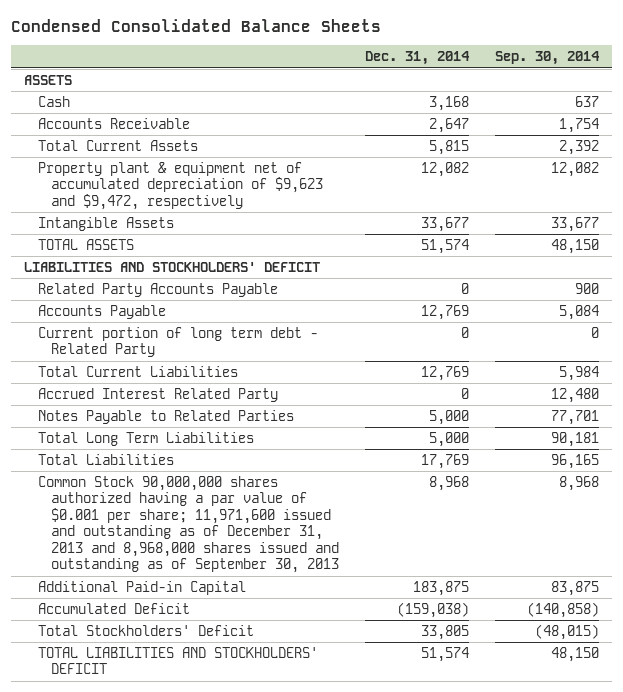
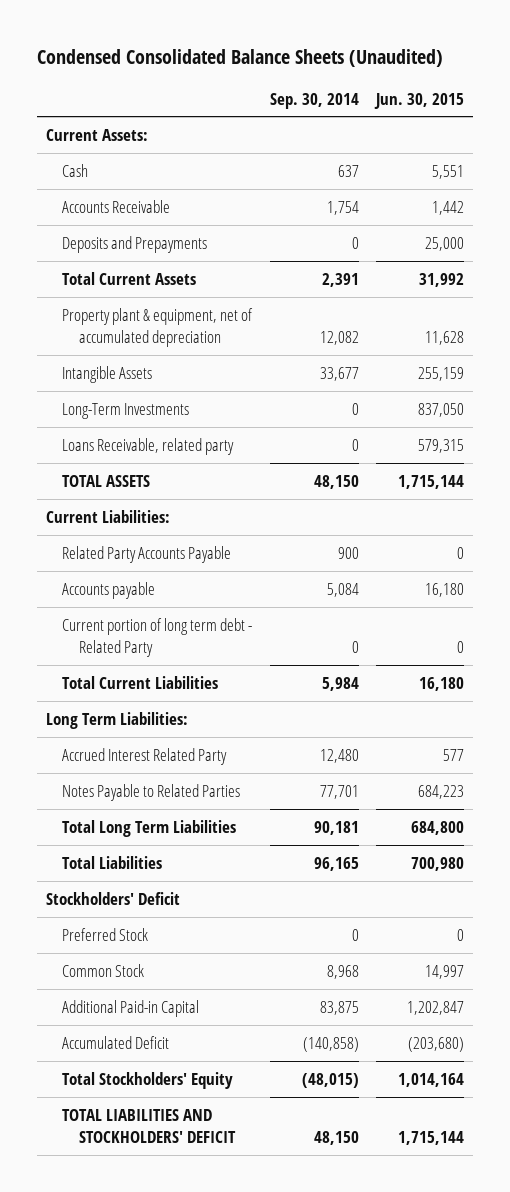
- Condensed Consolidated Balance Sheets
+ Condensed Consolidated Balance Sheets (Unaudited)
- | Dec. 31, 2014 | Sep. 30, 2014
+ | Sep. 30, 2014 | Jun. 30, 2015
- ASSETS
+ Current Assets:
- Total Current Assets | 5,815 | 2,392
- Property plant & equipment net of accumulated depreciation of $9,623 and $9,472, respectively | 12,082 | 12,082
+ Deposits and Prepayments | 0 | 25,000
+ Total Current Assets | 2,391 | 31,992
+ Property plant & equipment, net of accumulated depreciation | 12,082 | 11,628
+ Long-Term Investments | 0 | 837,050
+ Loans Receivable, related party | 0 | 579,315
- LIABILITIES AND STOCKHOLDERS' DEFICIT
+ Current Liabilities:
- Accounts Payable | 12,769 | 5,084
+ Accounts payable | 5,084 | 16,180
+ Long Term Liabilities:
- Common Stock 90,000,000 shares authorized having a par value of $0.001 per share; 11,971,600 issued and outstanding as of December 31, 2013 and 8,968,000 shares issued and outstanding as of September 30, 2013 | 8,968 | 8,968
+ Stockholders' Deficit
+ Preferred Stock | 0 | 0
+ Common Stock | 8,968 | 14,997
- Total Stockholders' Deficit | 33,805 | (48,015)
+ Total Stockholders' Equity | (48,015) | 1,014,164

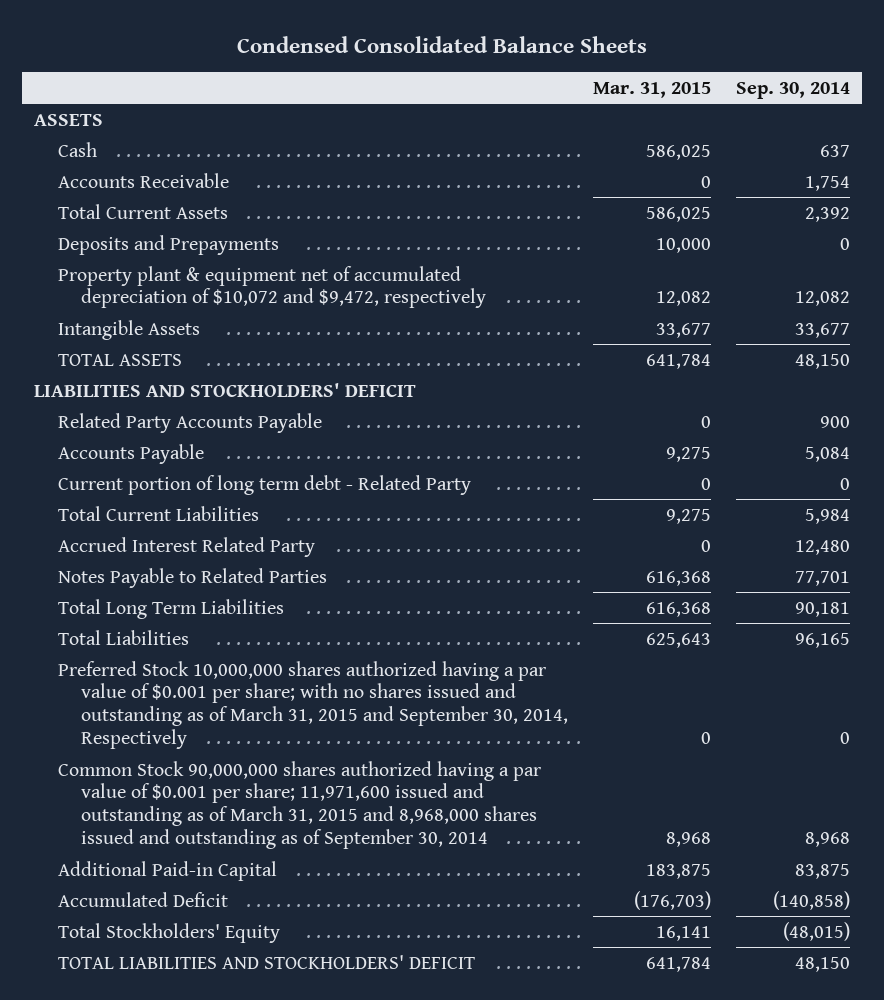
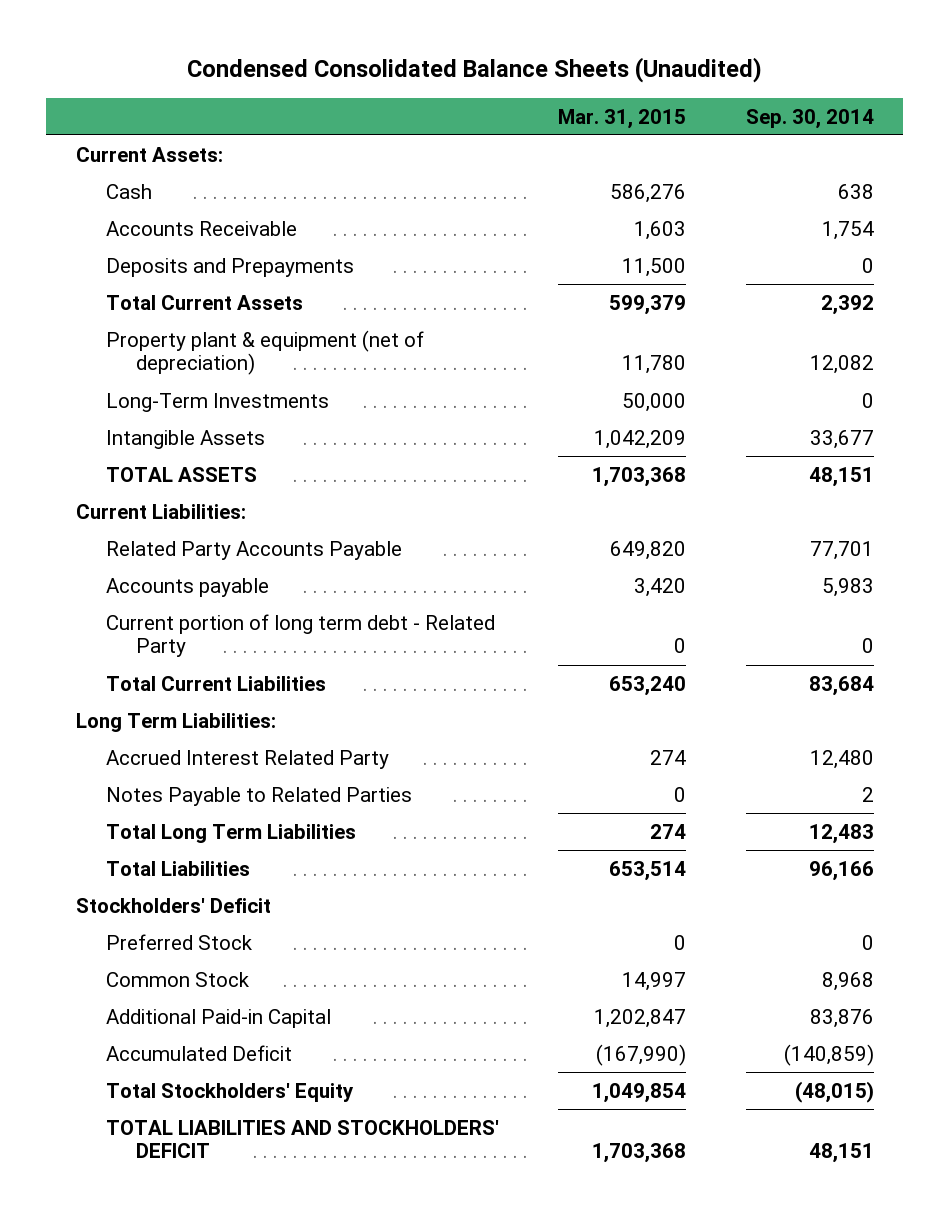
- Condensed Consolidated Balance Sheets
+ Condensed Consolidated Balance Sheets (Unaudited)
- ASSETS
- Cash | 586,025 | 637
- Accounts Receivable | 0 | 1,754
- Total Current Assets | 586,025 | 2,392
- Deposits and Prepayments | 10,000 | 0
- Property plant & equipment net of accumulated depreciation of $10,072 and $9,472, respectively | 12,082 | 12,082
- Intangible Assets | 33,677 | 33,677
- TOTAL ASSETS | 641,784 | 48,150
- LIABILITIES AND STOCKHOLDERS' DEFICIT
- Related Party Accounts Payable | 0 | 900
- Accounts Payable | 9,275 | 5,084
+ Current Assets:
+ Cash | 586,276 | 638
+ Accounts Receivable | 1,603 | 1,754
+ Deposits and Prepayments | 11,500 | 0
+ Total Current Assets | 599,379 | 2,392
+ Property plant & equipment (net of depreciation) | 11,780 | 12,082
+ Long-Term Investments | 50,000 | 0
+ Intangible Assets | 1,042,209 | 33,677
+ TOTAL ASSETS | 1,703,368 | 48,151
+ Current Liabilities:
+ Related Party Accounts Payable | 649,820 | 77,701
+ Accounts payable | 3,420 | 5,983
- Total Current Liabilities | 9,275 | 5,984
- Accrued Interest Related Party | 0 | 12,480
- Notes Payable to Related Parties | 616,368 | 77,701
- Total Long Term Liabilities | 616,368 | 90,181
- Total Liabilities | 625,643 | 96,165
- Preferred Stock 10,000,000 shares authorized having a par value of $0.001 per share; with no shares issued and outstanding as of March 31, 2015 and September 30, 2014, Respectively | 0 | 0
- Common Stock 90,000,000 shares authorized having a par value of $0.001 per share; 11,971,600 issued and outstanding as of March 31, 2015 and 8,968,000 shares issued and outstanding as of September 30, 2014 | 8,968 | 8,968
- Additional Paid-in Capital | 183,875 | 83,875
- Accumulated Deficit | (176,703) | (140,858)
- Total Stockholders' Equity | 16,141 | (48,015)
- TOTAL LIABILITIES AND STOCKHOLDERS' DEFICIT | 641,784 | 48,150
+ Total Current Liabilities | 653,240 | 83,684
+ Long Term Liabilities:
+ Accrued Interest Related Party | 274 | 12,480
+ Notes Payable to Related Parties | 0 | 2
+ Total Long Term Liabilities | 274 | 12,483
+ Total Liabilities | 653,514 | 96,166
+ Stockholders' Deficit
+ Preferred Stock | 0 | 0
+ Common Stock | 14,997 | 8,968
+ Additional Paid-in Capital | 1,202,847 | 83,876
+ Accumulated Deficit | (167,990) | (140,859)
+ Total Stockholders' Equity | 1,049,854 | (48,015)
+ TOTAL LIABILITIES AND STOCKHOLDERS' DEFICIT | 1,703,368 | 48,151

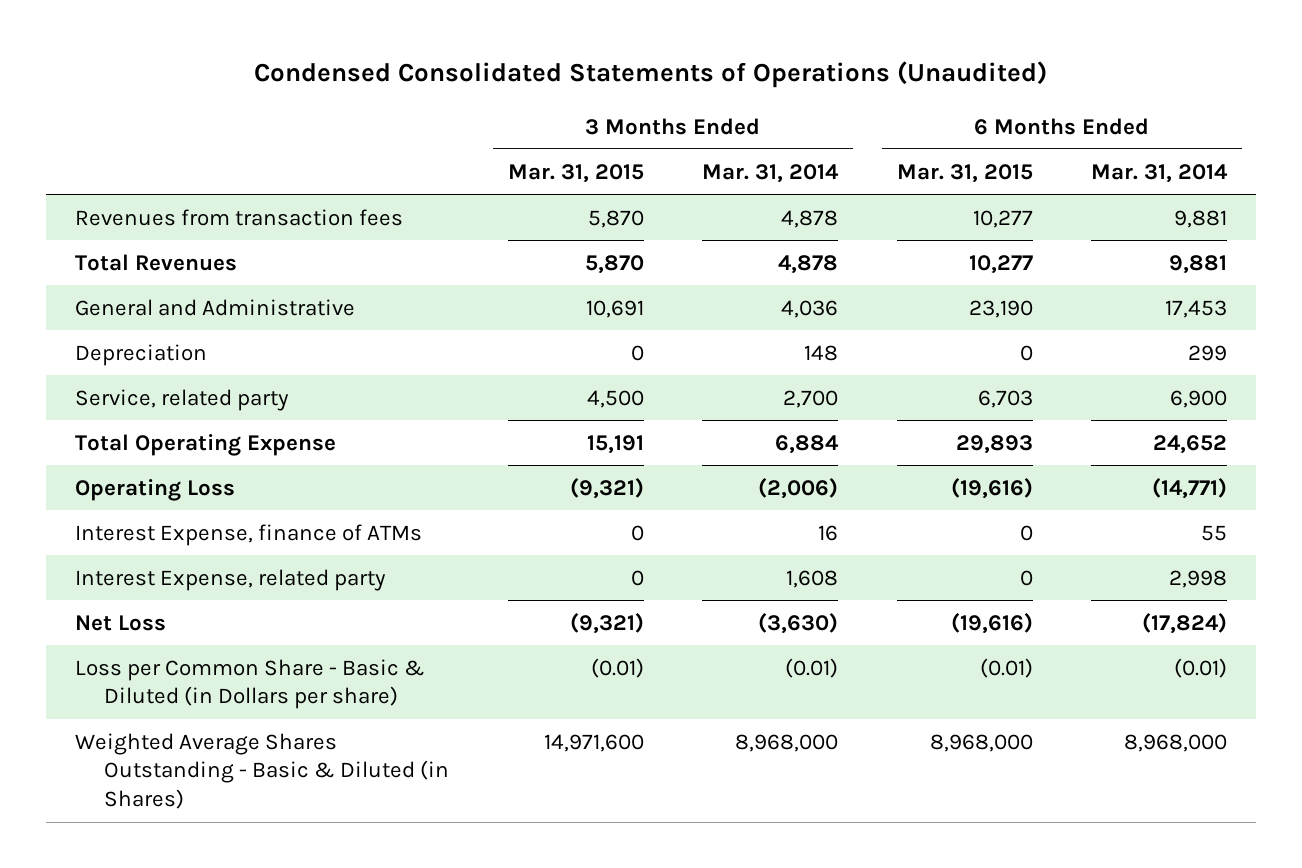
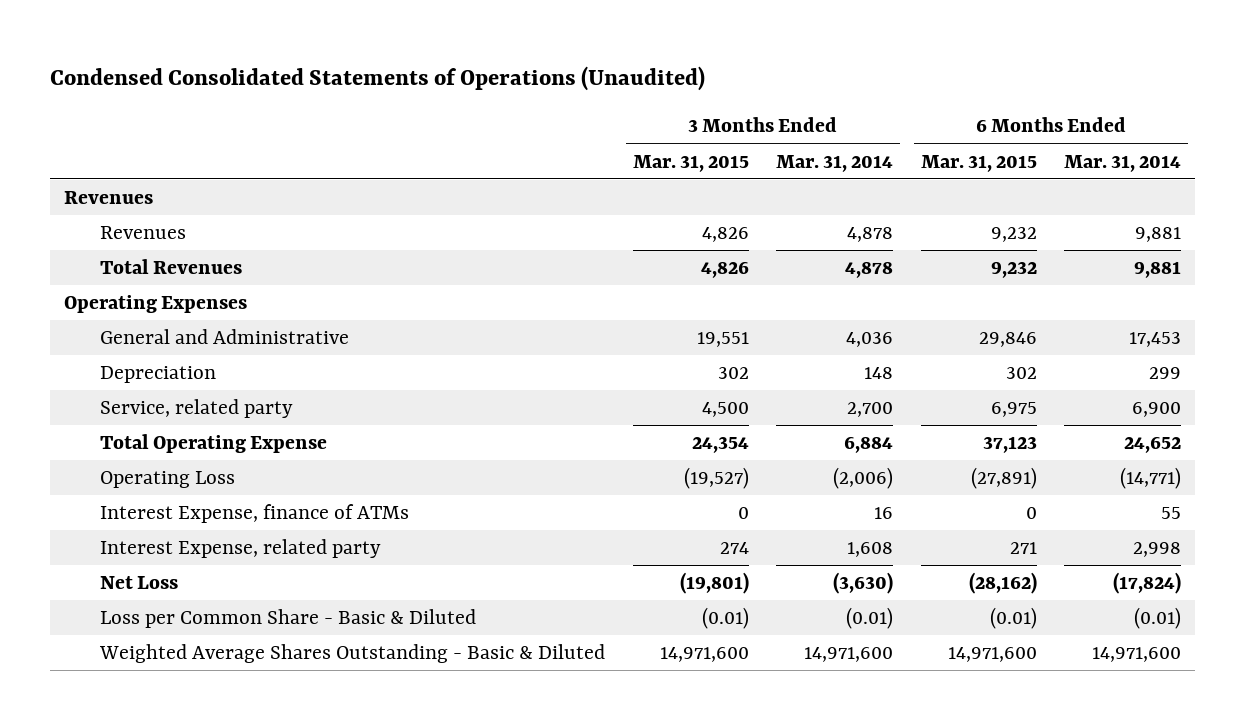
- Revenues from transaction fees | 5,870 | 4,878 | 10,277 | 9,881
- Total Revenues | 5,870 | 4,878 | 10,277 | 9,881
- General and Administrative | 10,691 | 4,036 | 23,190 | 17,453
- Depreciation | 0 | 148 | 0 | 299
- Service, related party | 4,500 | 2,700 | 6,703 | 6,900
- Total Operating Expense | 15,191 | 6,884 | 29,893 | 24,652
- Operating Loss | (9,321) | (2,006) | (19,616) | (14,771)
+ Revenues
+ Revenues | 4,826 | 4,878 | 9,232 | 9,881
+ Total Revenues | 4,826 | 4,878 | 9,232 | 9,881
+ Operating Expenses
+ General and Administrative | 19,551 | 4,036 | 29,846 | 17,453
+ Depreciation | 302 | 148 | 302 | 299
+ Service, related party | 4,500 | 2,700 | 6,975 | 6,900
+ Total Operating Expense | 24,354 | 6,884 | 37,123 | 24,652
+ Operating Loss | (19,527) | (2,006) | (27,891) | (14,771)
- Interest Expense, related party | 0 | 1,608 | 0 | 2,998
- Net Loss | (9,321) | (3,630) | (19,616) | (17,824)
- Loss per Common Share - Basic & Diluted (in Dollars per share) | (0.01) | (0.01) | (0.01) | (0.01)
- Weighted Average Shares Outstanding - Basic & Diluted (in Shares) | 14,971,600 | 8,968,000 | 8,968,000 | 8,968,000
+ Interest Expense, related party | 274 | 1,608 | 271 | 2,998
+ Net Loss | (19,801) | (3,630) | (28,162) | (17,824)
+ Loss per Common Share - Basic & Diluted | (0.01) | (0.01) | (0.01) | (0.01)
+ Weighted Average Shares Outstanding - Basic & Diluted | 14,971,600 | 14,971,600 | 14,971,600 | 14,971,600

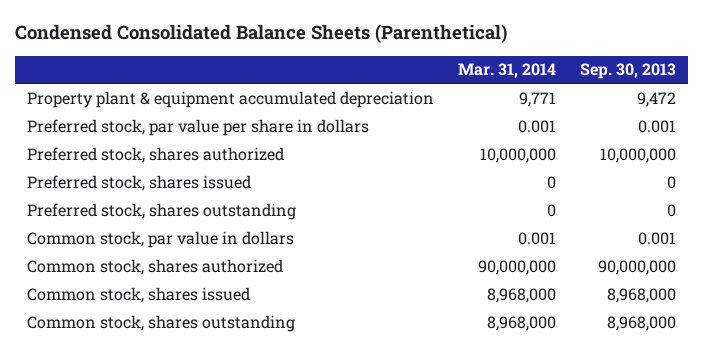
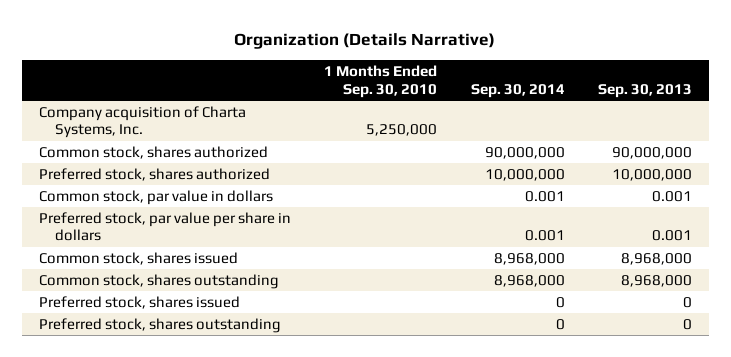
- Condensed Consolidated Balance Sheets (Parenthetical)
+ Organization (Details Narrative)
- | Mar. 31, 2014 | Sep. 30, 2013
+ | 1 Months Ended Sep. 30, 2010 | Sep. 30, 2014 | Sep. 30, 2013
- Property plant & equipment accumulated depreciation | 9,771 | 9,472
+ Company acquisition of Charta Systems, Inc. | 5,250,000 | |
moved up: Common stock, shares authorized | | 90,000,000 | 90,000,000
moved down: Preferred stock, par value per share in dollars | | 0.001 | 0.001
moved down: Preferred stock, shares issued | | 0 | 0
moved down: Preferred stock, shares outstanding | | 0 | 0

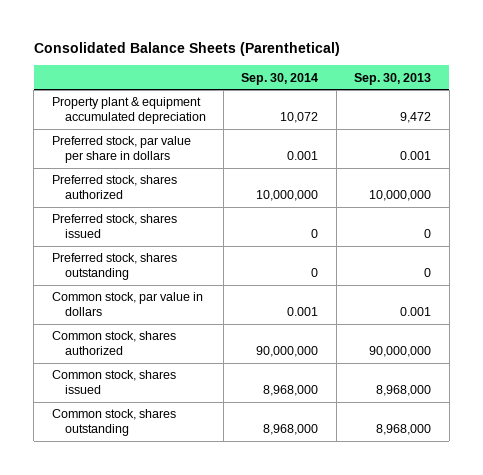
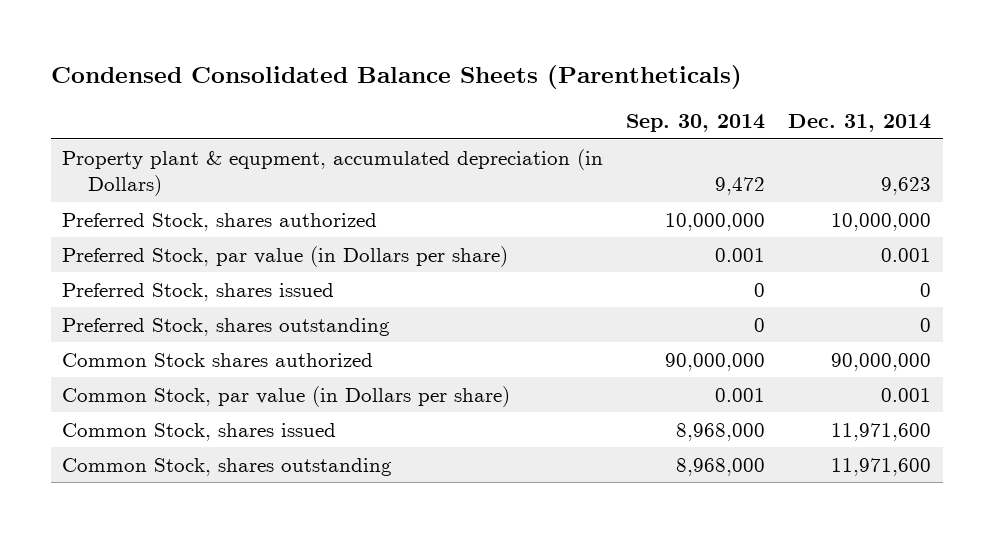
- Consolidated Balance Sheets (Parenthetical)
+ Condensed Consolidated Balance Sheets (Parentheticals)
- | Sep. 30, 2014 | Sep. 30, 2013
+ | Sep. 30, 2014 | Dec. 31, 2014
- Property plant & equipment accumulated depreciation | 10,072 | 9,472
- Preferred stock, par value per share in dollars | 0.001 | 0.001
- Preferred stock, shares authorized | 10,000,000 | 10,000,000
- Preferred stock, shares issued | 0 | 0
- Preferred stock, shares outstanding | 0 | 0
- Common stock, par value in dollars | 0.001 | 0.001
- Common stock, shares authorized | 90,000,000 | 90,000,000
- Common stock, shares issued | 8,968,000 | 8,968,000
- Common stock, shares outstanding | 8,968,000 | 8,968,000
+ Property plant & equpment, accumulated depreciation (in Dollars) | 9,472 | 9,623
+ Preferred Stock, shares authorized | 10,000,000 | 10,000,000
+ Preferred Stock, par value (in Dollars per share) | 0.001 | 0.001
+ Preferred Stock, shares issued | 0 | 0
+ Preferred Stock, shares outstanding | 0 | 0
+ Common Stock shares authorized | 90,000,000 | 90,000,000
+ Common Stock, par value (in Dollars per share) | 0.001 | 0.001
+ Common Stock, shares issued | 8,968,000 | 11,971,600
+ Common Stock, shares outstanding | 8,968,000 | 11,971,600

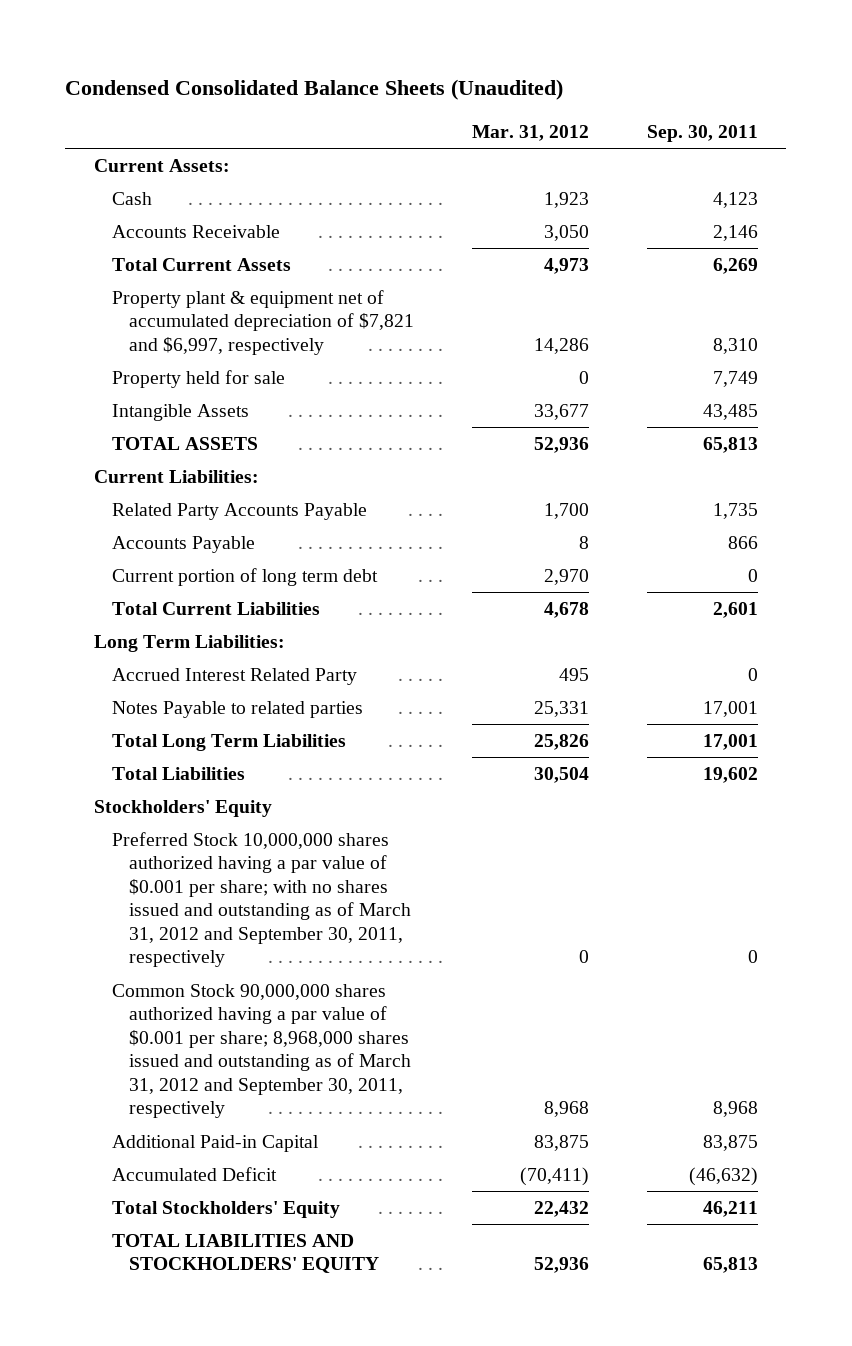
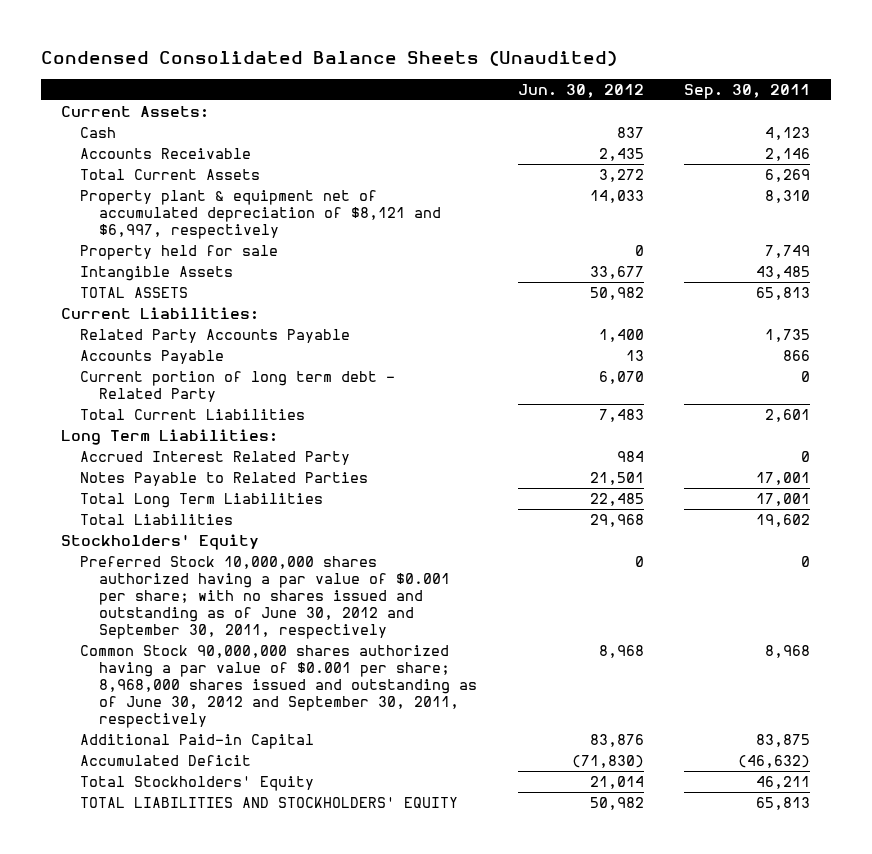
- | Mar. 31, 2012 | Sep. 30, 2011
+ | Jun. 30, 2012 | Sep. 30, 2011
- Property plant & equipment net of accumulated depreciation of $7,821 and $6,997, respectively | 14,286 | 8,310
+ Property plant & equipment net of accumulated depreciation of $8,121 and $6,997, respectively | 14,033 | 8,310
- Current portion of long term debt | 2,970 | 0
+ Current portion of long term debt - Related Party | 6,070 | 0
- Notes Payable to related parties | 25,331 | 17,001
+ Notes Payable to Related Parties | 21,501 | 17,001
- Preferred Stock 10,000,000 shares authorized having a par value of $0.001 per share; with no shares issued and outstanding as of March 31, 2012 and September 30, 2011, respectively | 0 | 0
- Common Stock 90,000,000 shares authorized having a par value of $0.001 per share; 8,968,000 shares issued and outstanding as of March 31, 2012 and September 30, 2011, respectively | 8,968 | 8,968
+ Preferred Stock 10,000,000 shares authorized having a par value of $0.001 per share; with no shares issued and outstanding as of June 30, 2012 and September 30, 2011, respectively | 0 | 0
+ Common Stock 90,000,000 shares authorized having a par value of $0.001 per share; 8,968,000 shares issued and outstanding as of June 30, 2012 and September 30, 2011, respectively | 8,968 | 8,968

